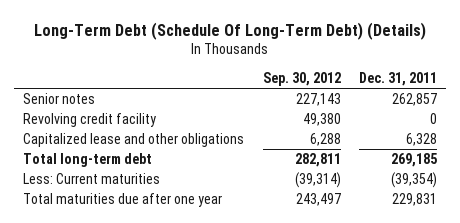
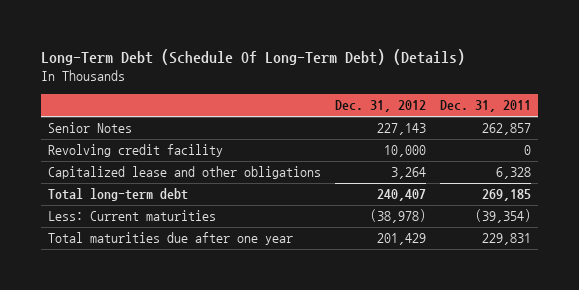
- | Sep. 30, 2012 | Dec. 31, 2011
+ | Dec. 31, 2012 | Dec. 31, 2011
- Senior notes | 227,143 | 262,857
+ Senior Notes | 227,143 | 262,857

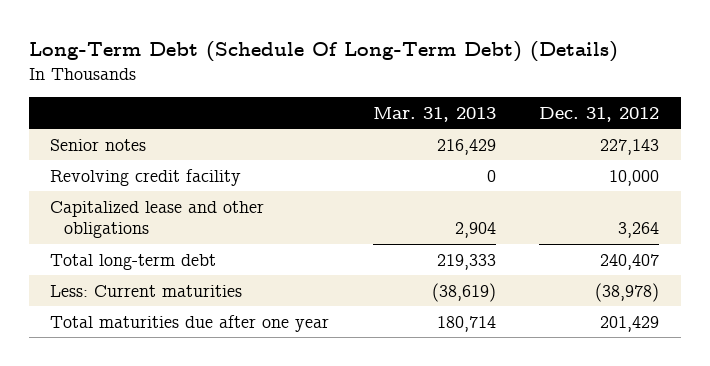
- | Dec. 31, 2012 | Dec. 31, 2011
+ | Mar. 31, 2013 | Dec. 31, 2012
- Senior Notes | 227,143 | 262,857
+ Senior notes | 216,429 | 227,143

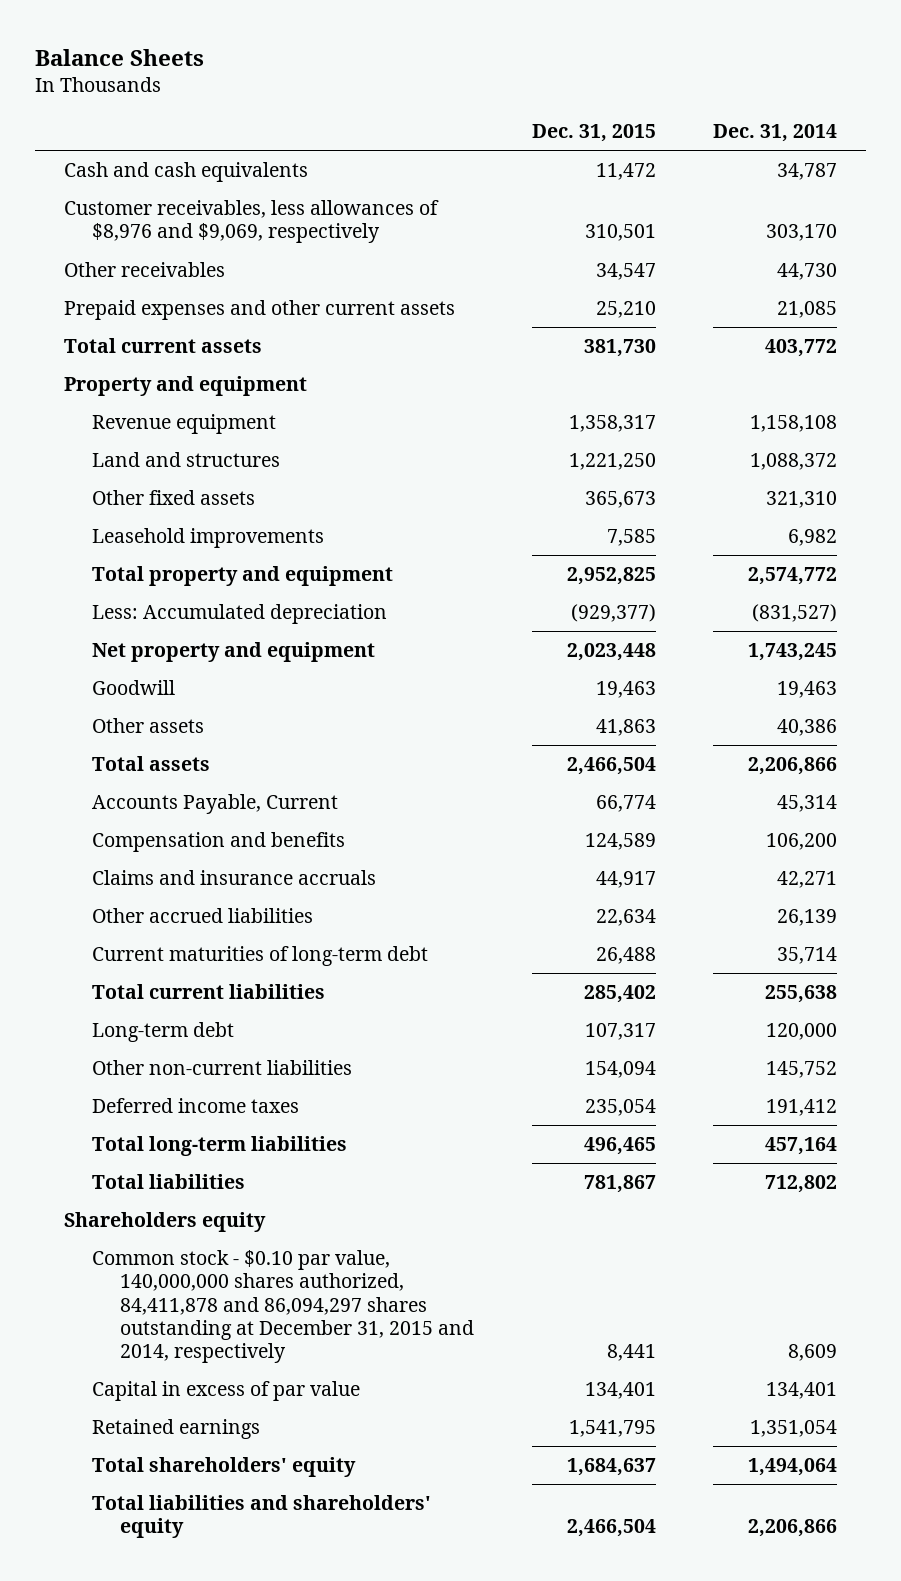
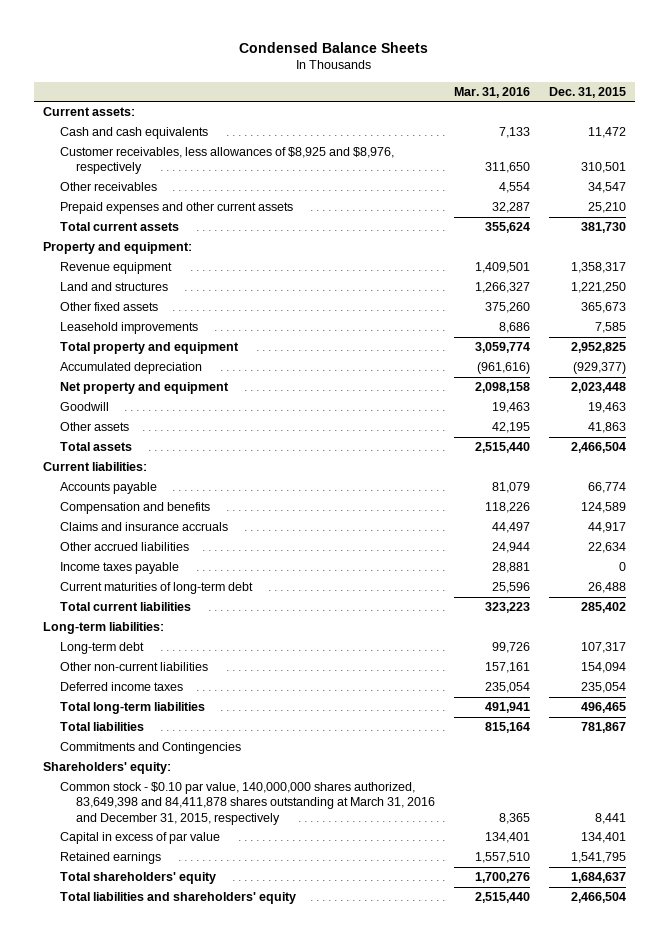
- Balance Sheets
+ Condensed Balance Sheets
- | Dec. 31, 2015 | Dec. 31, 2014
+ | Mar. 31, 2016 | Dec. 31, 2015
+ Current assets:
- Customer receivables, less allowances of $8,976 and $9,069, respectively | 310,501 | 303,170
+ Customer receivables, less allowances of $8,925 and $8,976, respectively | 311,650 | 310,501
- Property and equipment
+ Property and equipment:
- Less: Accumulated depreciation | (929,377) | (831,527)
+ Accumulated depreciation | (961,616) | (929,377)
- Accounts Payable, Current | 66,774 | 45,314
+ Current liabilities:
+ Accounts payable | 81,079 | 66,774
+ Income taxes payable | 28,881 | 0
+ Long-term liabilities:
- Shareholders equity
- Common stock - $0.10 par value, 140,000,000 shares authorized, 84,411,878 and 86,094,297 shares outstanding at December 31, 2015 and 2014, respectively | 8,441 | 8,609
+ Commitments and Contingencies
+ Shareholders' equity:
+ Common stock - $0.10 par value, 140,000,000 shares authorized, 83,649,398 and 84,411,878 shares outstanding at March 31, 2016 and December 31, 2015, respectively | 8,365 | 8,441

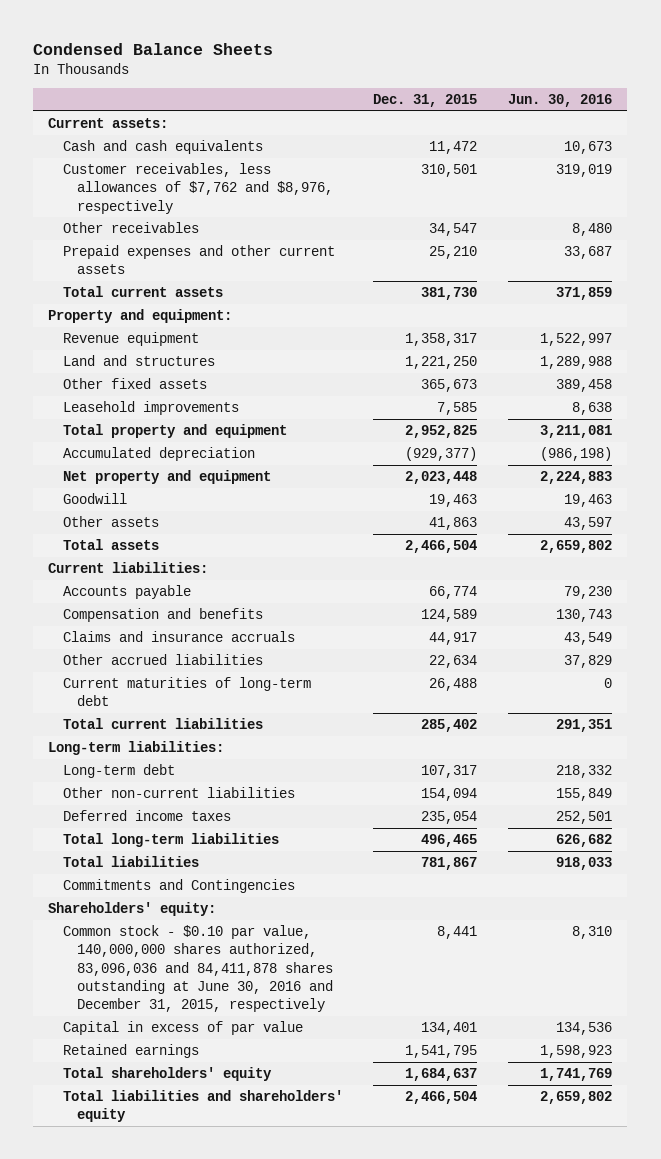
- | Mar. 31, 2016 | Dec. 31, 2015
+ | Dec. 31, 2015 | Jun. 30, 2016
- Customer receivables, less allowances of $8,925 and $8,976, respectively | 311,650 | 310,501
+ Customer receivables, less allowances of $7,762 and $8,976, respectively | 310,501 | 319,019
- Income taxes payable | 28,881 | 0
- Common stock - $0.10 par value, 140,000,000 shares authorized, 83,649,398 and 84,411,878 shares outstanding at March 31, 2016 and December 31, 2015, respectively | 8,365 | 8,441
+ Common stock - $0.10 par value, 140,000,000 shares authorized, 83,096,036 and 84,411,878 shares outstanding at June 30, 2016 and December 31, 2015, respectively | 8,441 | 8,310

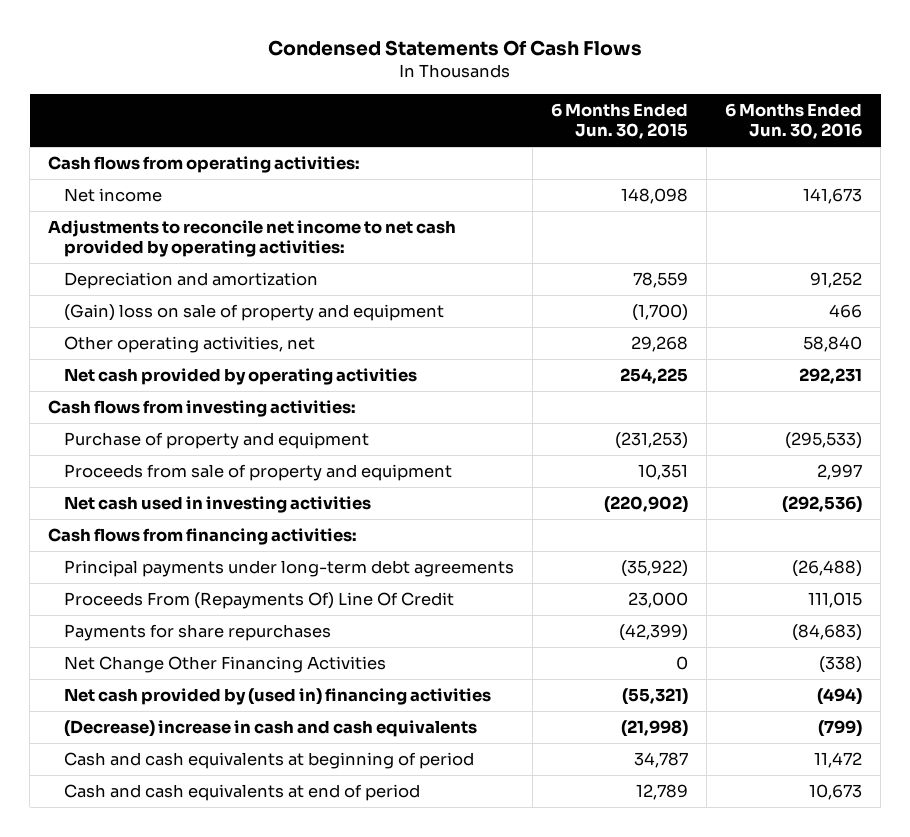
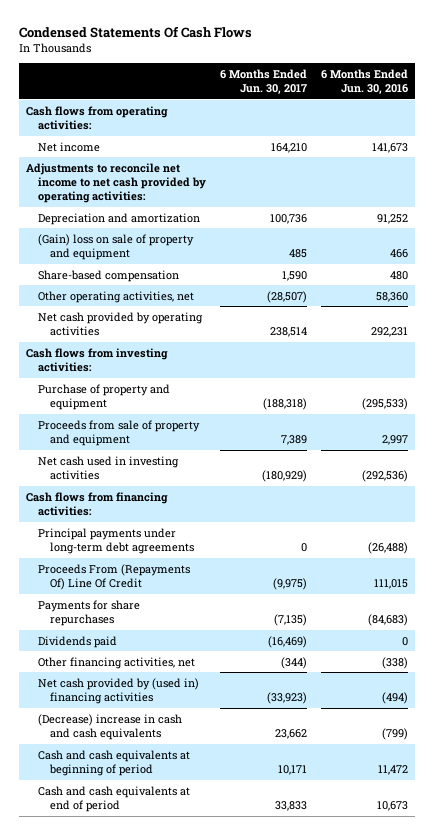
- | 6 Months Ended Jun. 30, 2015 | 6 Months Ended Jun. 30, 2016
+ | 6 Months Ended Jun. 30, 2017 | 6 Months Ended Jun. 30, 2016
- Other operating activities, net | 29,268 | 58,840
+ Share-based compensation | 1,590 | 480
+ Other operating activities, net | (28,507) | 58,360
- Net Change Other Financing Activities | 0 | (338)
+ Dividends paid | (16,469) | 0
+ Other financing activities, net | (344) | (338)

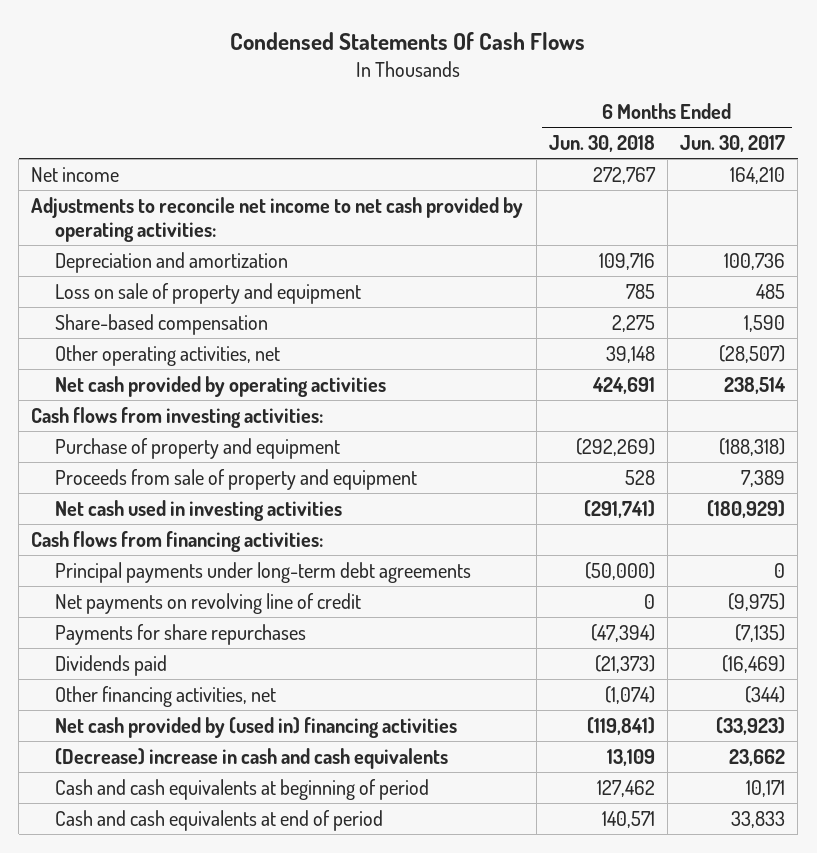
- | 6 Months Ended Jun. 30, 2017 | 6 Months Ended Jun. 30, 2016
+ | 6 Months Ended Jun. 30, 2018 | 6 Months Ended Jun. 30, 2017
- Cash flows from operating activities:
- (Gain) loss on sale of property and equipment | 485 | 466
+ Loss on sale of property and equipment | 785 | 485
- Proceeds From (Repayments Of) Line Of Credit | (9,975) | 111,015
+ Net payments on revolving line of credit | 0 | (9,975)

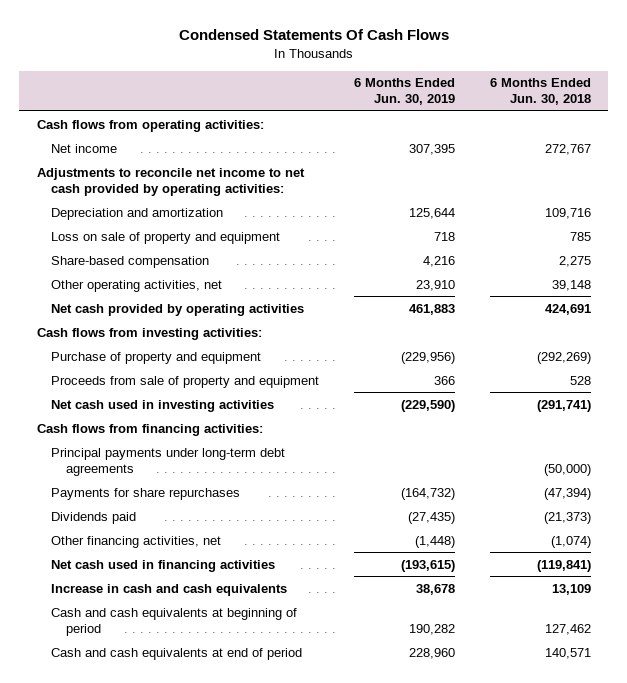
- | 6 Months Ended Jun. 30, 2018 | 6 Months Ended Jun. 30, 2017
+ | 6 Months Ended Jun. 30, 2019 | 6 Months Ended Jun. 30, 2018
+ Cash flows from operating activities:
- Net payments on revolving line of credit | 0 | (9,975)
- Net cash provided by (used in) financing activities | (119,841) | (33,923)
- (Decrease) increase in cash and cash equivalents | 13,109 | 23,662
+ Net cash used in financing activities | (193,615) | (119,841)
+ Increase in cash and cash equivalents | 38,678 | 13,109

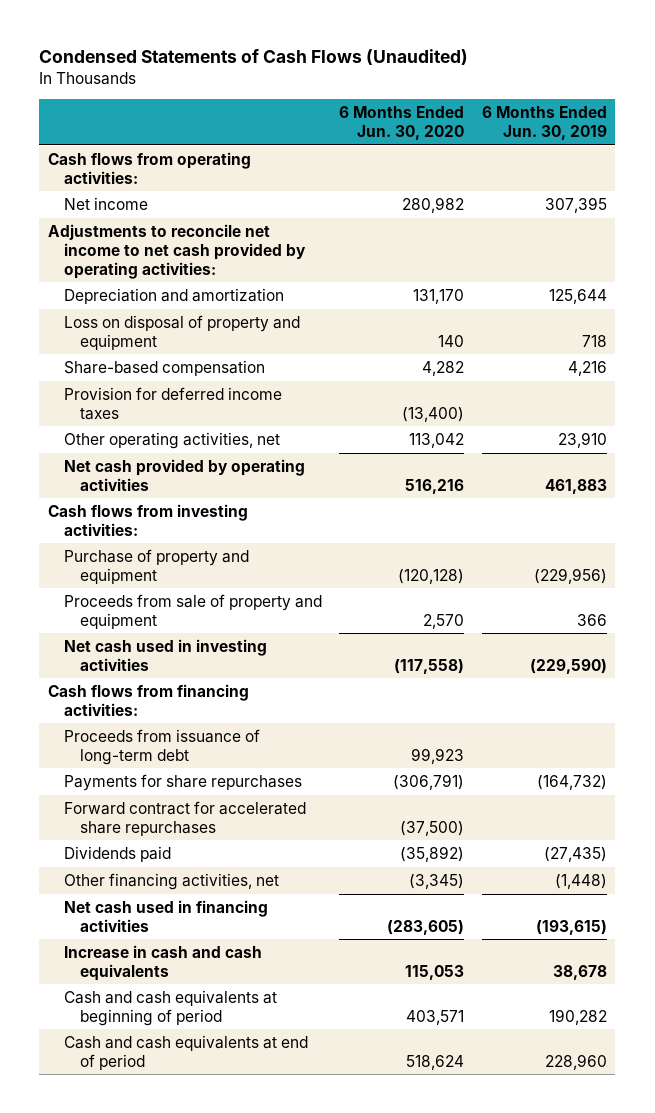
- Condensed Statements Of Cash Flows
+ Condensed Statements of Cash Flows (Unaudited)
- | 6 Months Ended Jun. 30, 2019 | 6 Months Ended Jun. 30, 2018
+ | 6 Months Ended Jun. 30, 2020 | 6 Months Ended Jun. 30, 2019
- Loss on sale of property and equipment | 718 | 785
+ Loss on disposal of property and equipment | 140 | 718
+ Provision for deferred income taxes | (13,400) |
- Principal payments under long-term debt agreements | | (50,000)
+ Proceeds from issuance of long-term debt | 99,923 |
+ Forward contract for accelerated share repurchases | (37,500) |

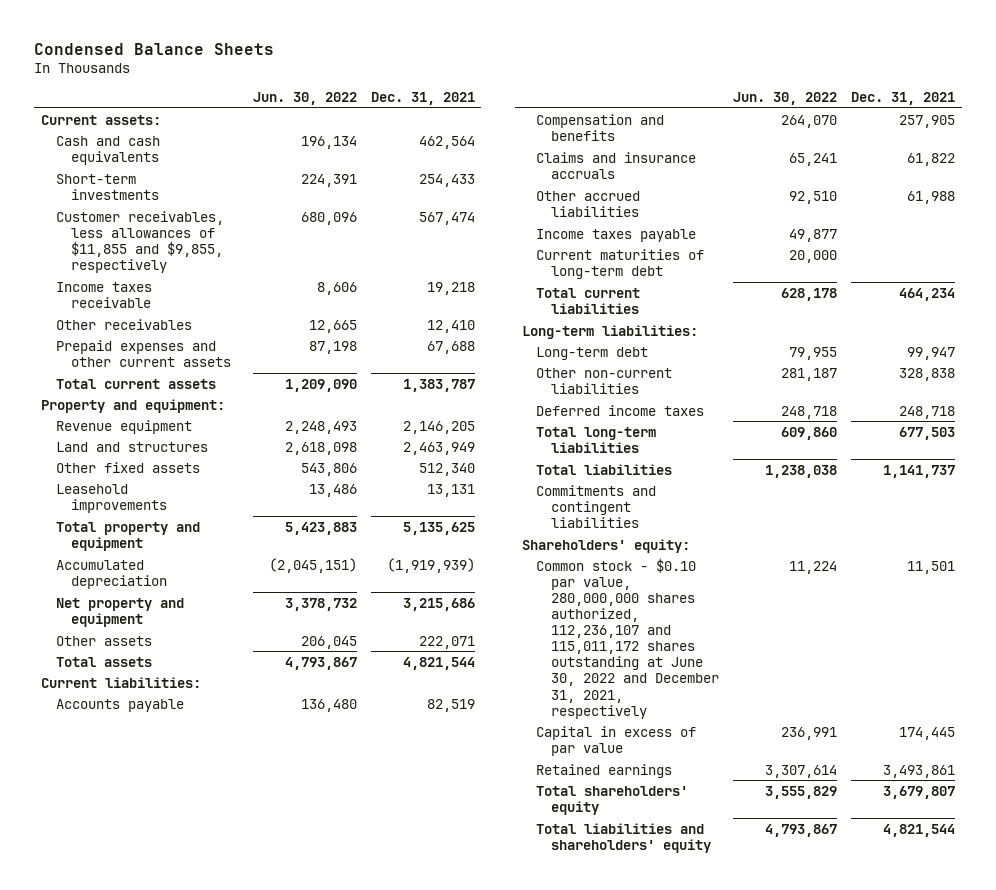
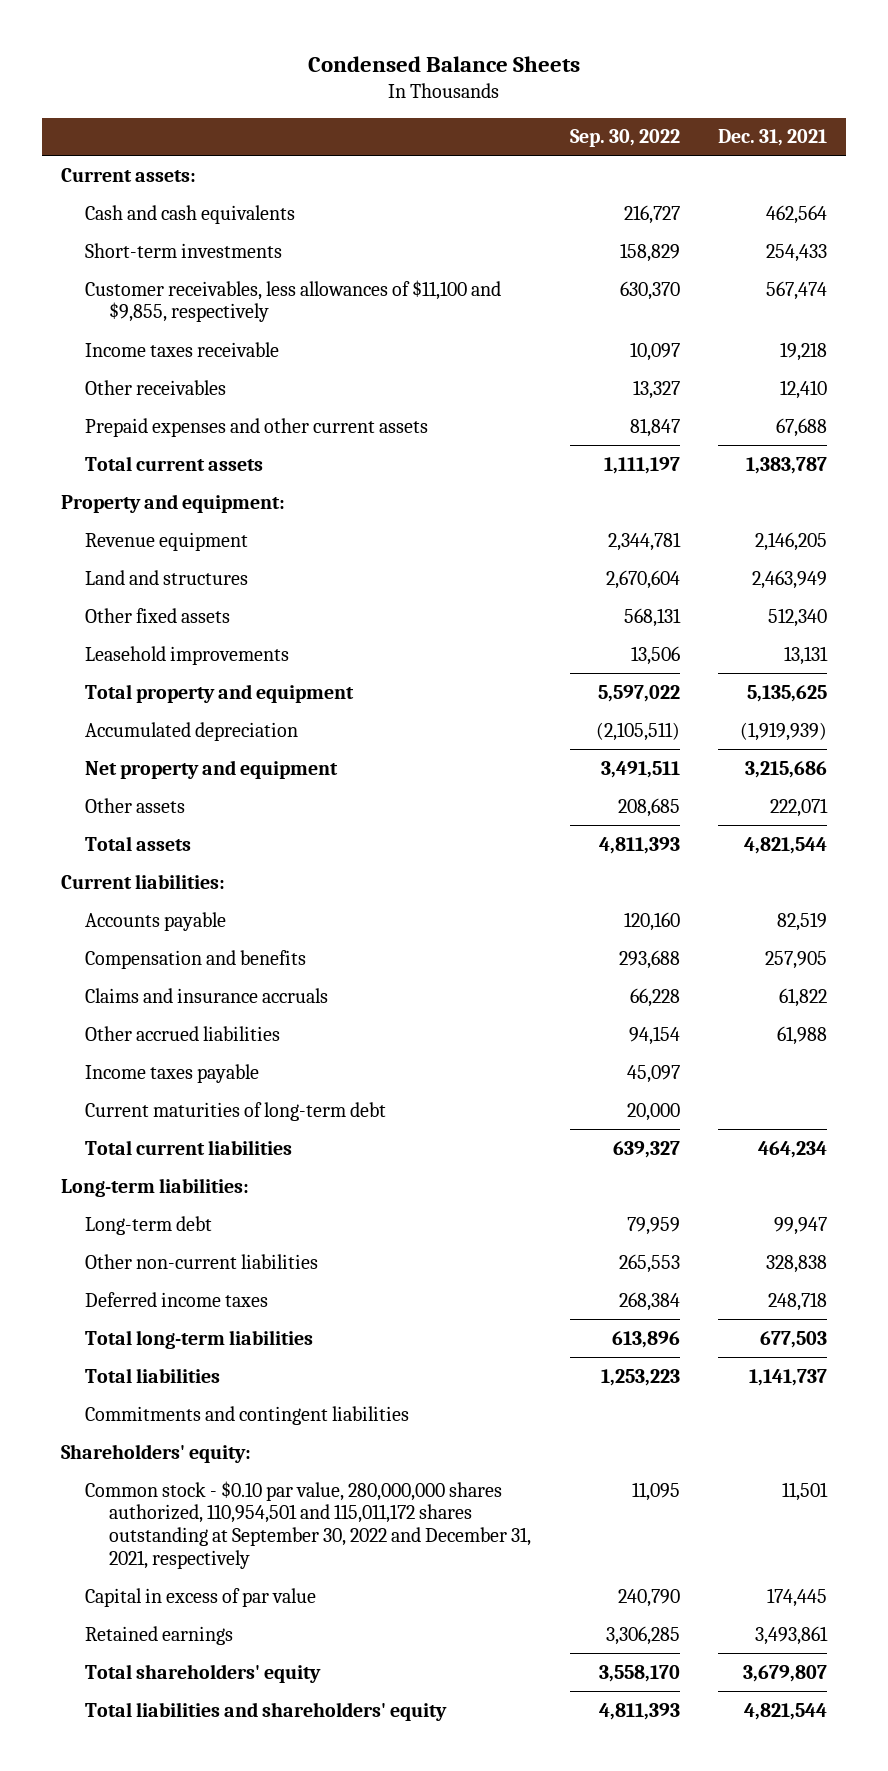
- | Jun. 30, 2022 | Dec. 31, 2021
+ | Sep. 30, 2022 | Dec. 31, 2021
- Customer receivables, less allowances of $11,855 and $9,855, respectively | 680,096 | 567,474
+ Customer receivables, less allowances of $11,100 and $9,855, respectively | 630,370 | 567,474
- Common stock - $0.10 par value, 280,000,000 shares authorized, 112,236,107 and 115,011,172 shares outstanding at June 30, 2022 and December 31, 2021, respectively | 11,224 | 11,501
+ Common stock - $0.10 par value, 280,000,000 shares authorized, 110,954,501 and 115,011,172 shares outstanding at September 30, 2022 and December 31, 2021, respectively | 11,095 | 11,501

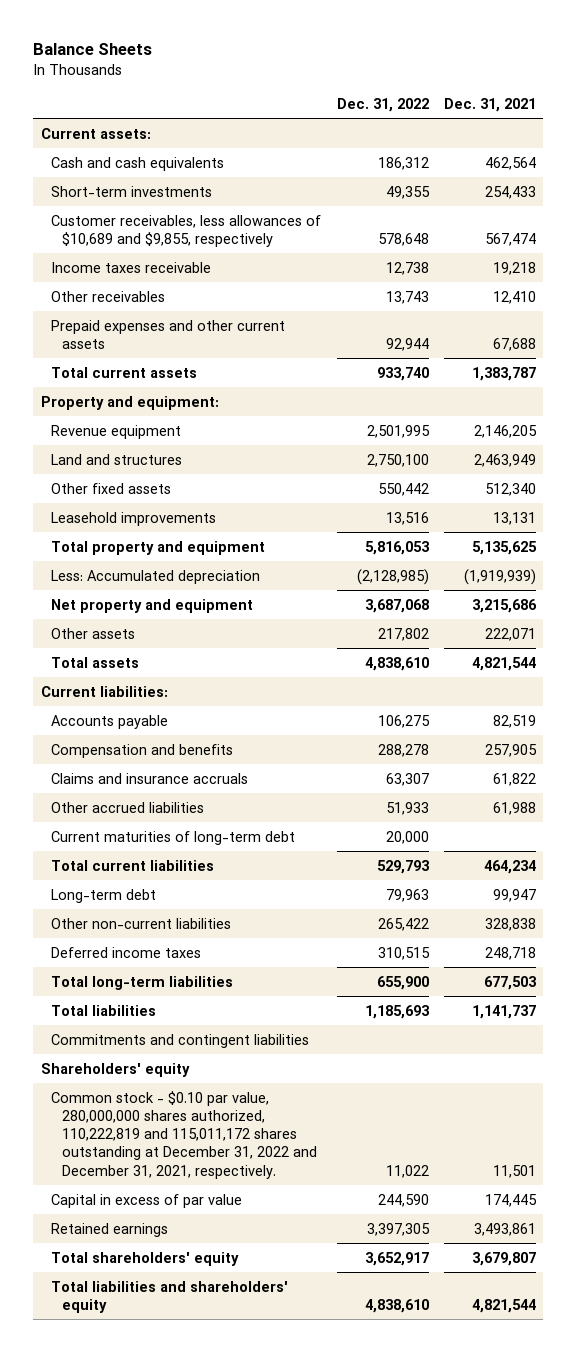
- Condensed Balance Sheets
+ Balance Sheets
- | Sep. 30, 2022 | Dec. 31, 2021
+ | Dec. 31, 2022 | Dec. 31, 2021
- Customer receivables, less allowances of $11,100 and $9,855, respectively | 630,370 | 567,474
+ Customer receivables, less allowances of $10,689 and $9,855, respectively | 578,648 | 567,474
- Accumulated depreciation | (2,105,511) | (1,919,939)
+ Less: Accumulated depreciation | (2,128,985) | (1,919,939)
- Income taxes payable | 45,097 |
- Long-term liabilities:
- Shareholders' equity:
- Common stock - $0.10 par value, 280,000,000 shares authorized, 110,954,501 and 115,011,172 shares outstanding at September 30, 2022 and December 31, 2021, respectively | 11,095 | 11,501
+ Shareholders' equity
+ Common stock - $0.10 par value, 280,000,000 shares authorized, 110,222,819 and 115,011,172 shares outstanding at December 31, 2022 and December 31, 2021, respectively. | 11,022 | 11,501

